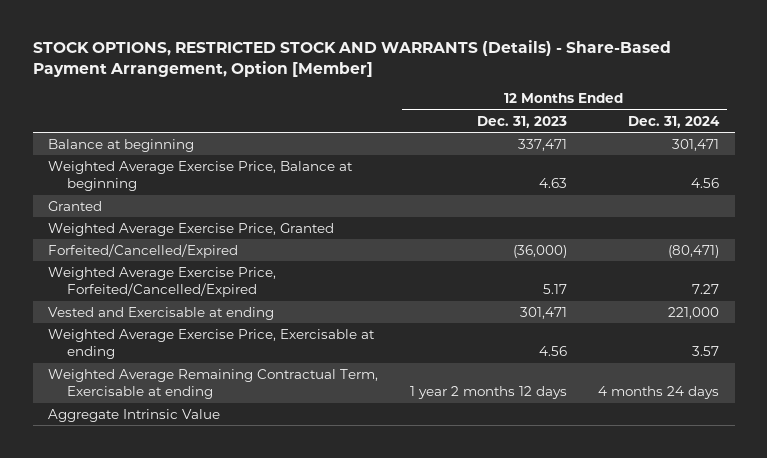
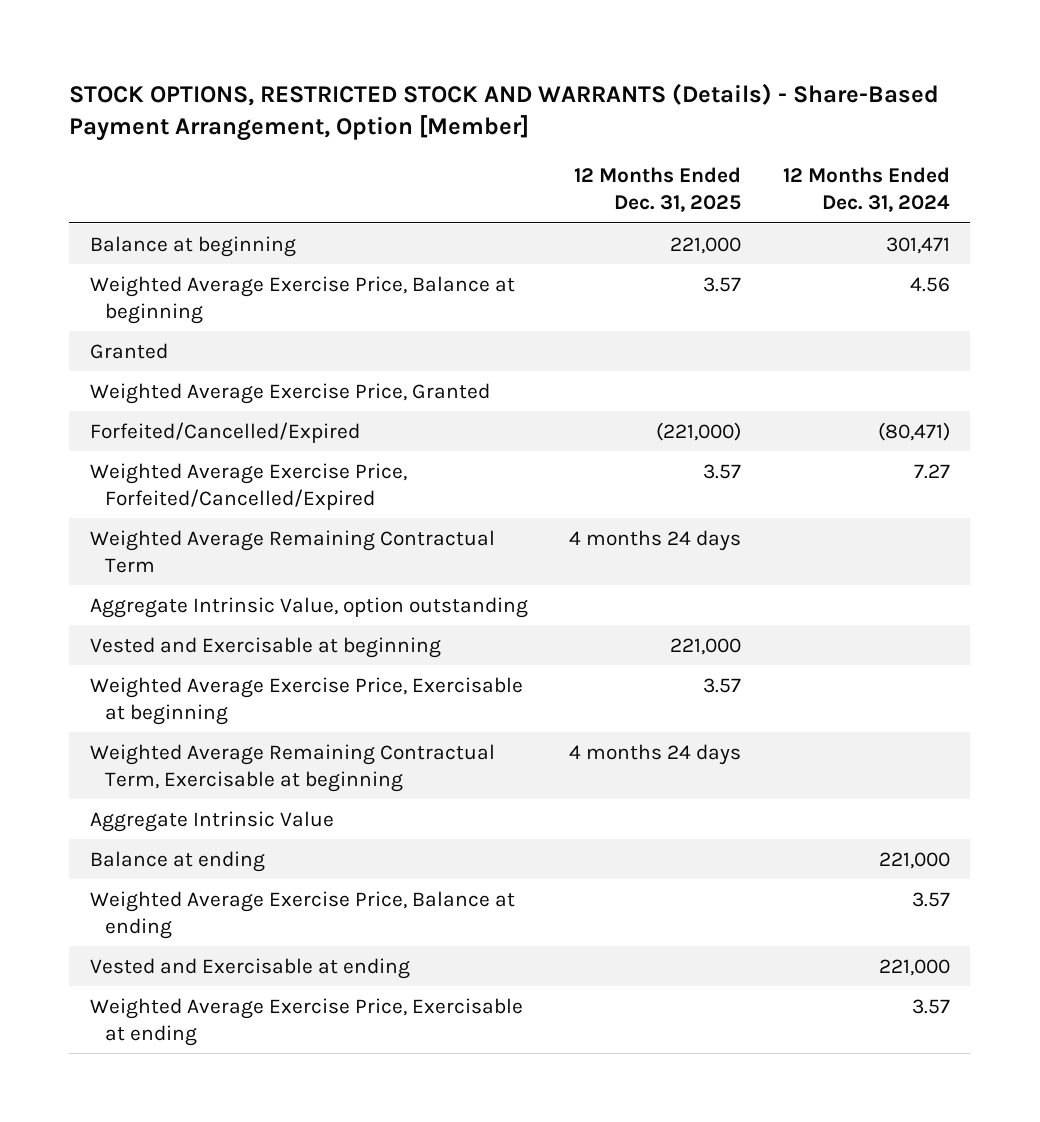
- | 12 Months Ended Dec. 31, 2023 | 12 Months Ended Dec. 31, 2024
+ | 12 Months Ended Dec. 31, 2025 | 12 Months Ended Dec. 31, 2024
+ Weighted Average Remaining Contractual Term | 4 months 24 days |
+ Aggregate Intrinsic Value, option outstanding
+ Vested and Exercisable at beginning | 221,000 |
+ Weighted Average Exercise Price, Exercisable at beginning | 3.57 |
+ Weighted Average Remaining Contractual Term, Exercisable at beginning | 4 months 24 days |
moved up: Aggregate Intrinsic Value
+ Balance at ending | | 221,000
+ Weighted Average Exercise Price, Balance at ending | | 3.57
- Weighted Average Remaining Contractual Term, Exercisable at ending | 1 year 2 months 12 days | 4 months 24 days

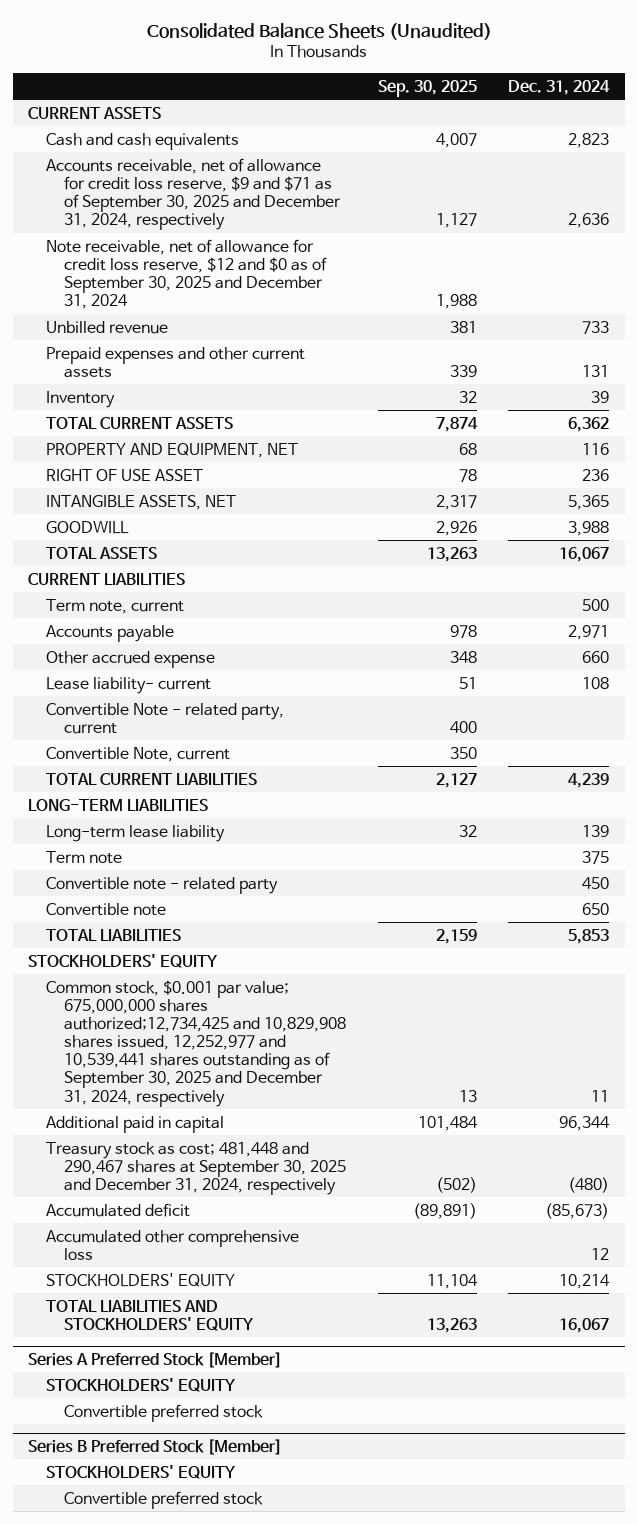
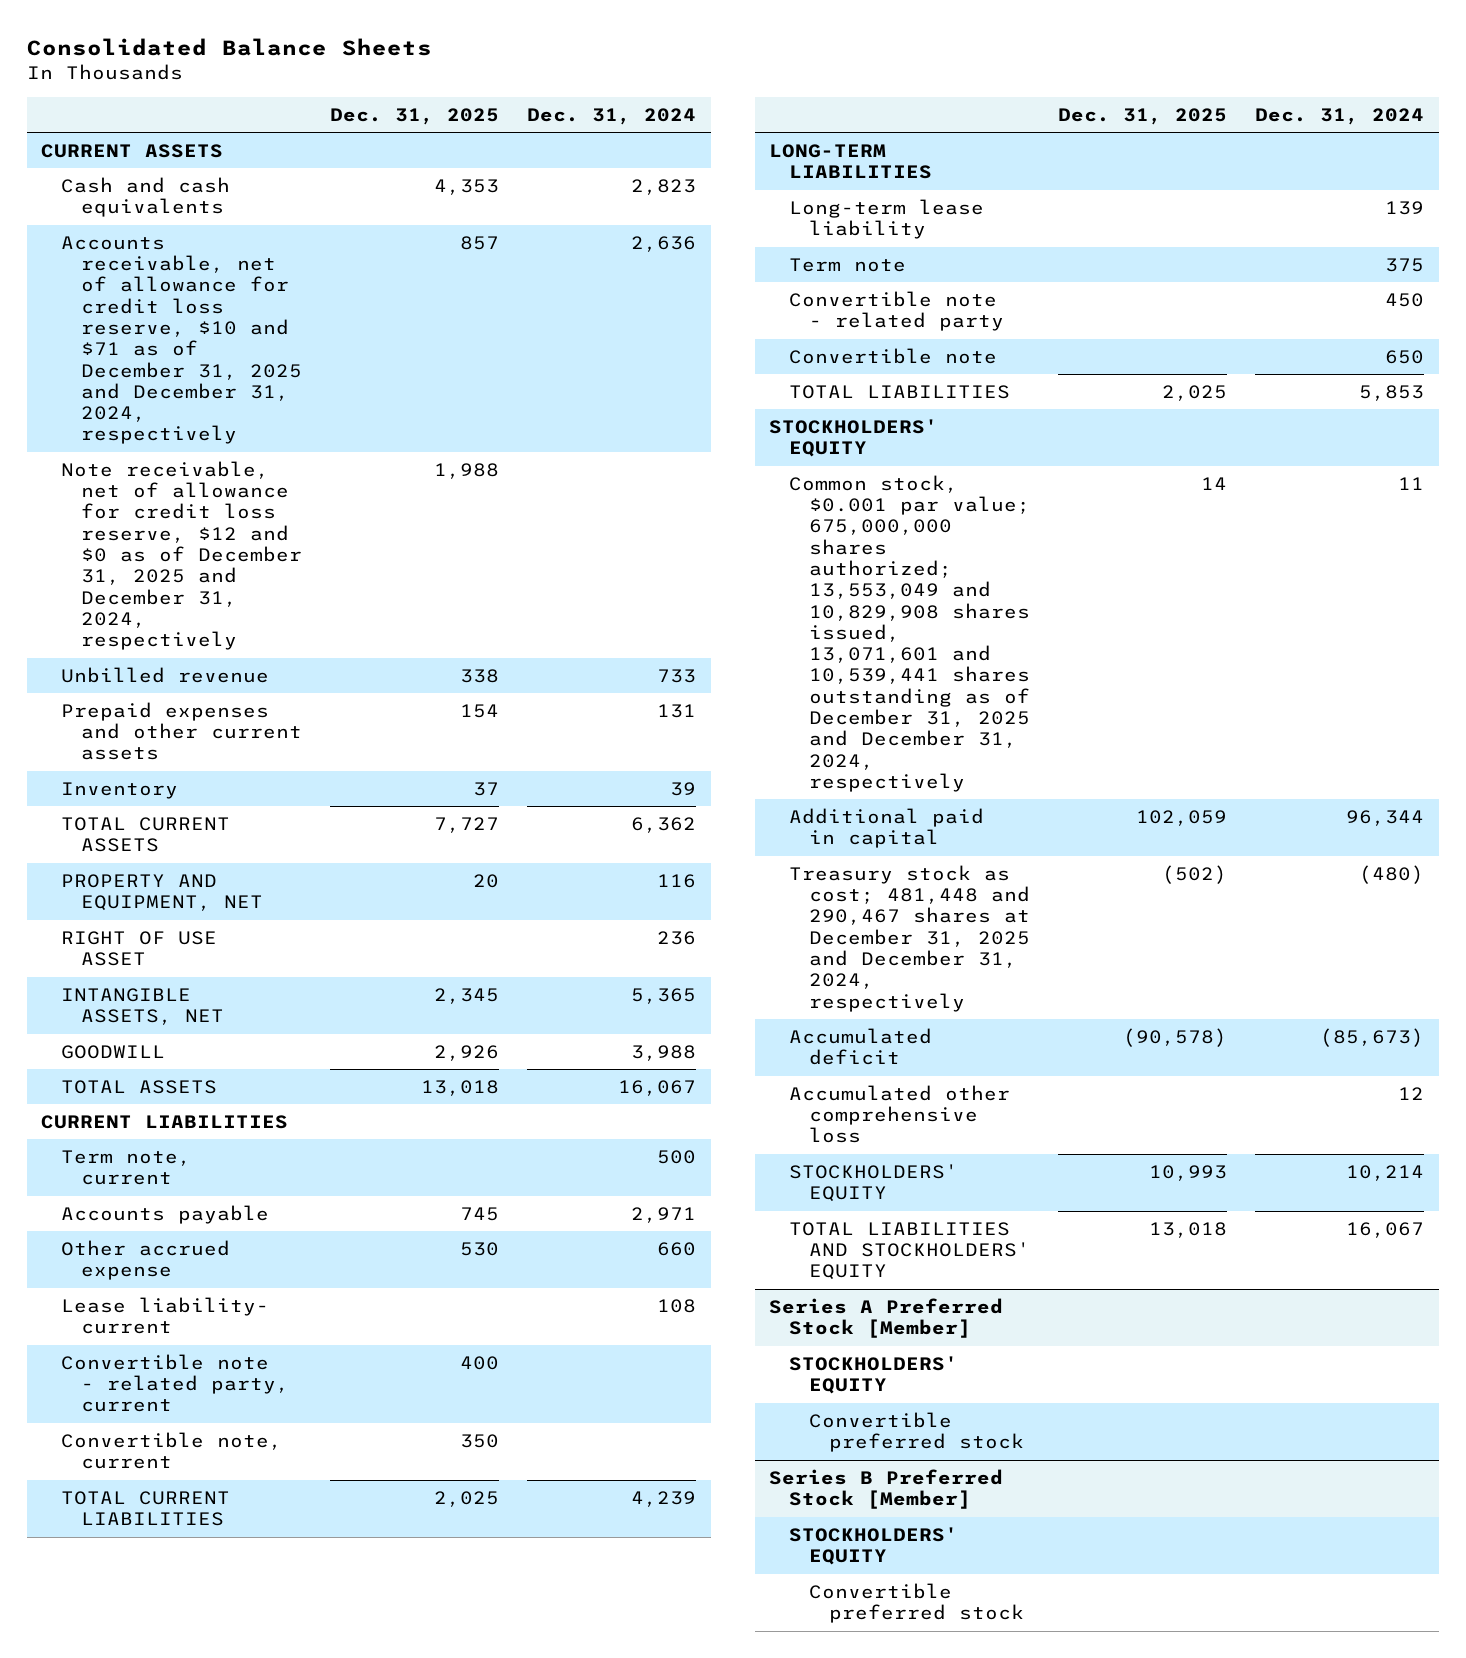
- Consolidated Balance Sheets (Unaudited)
+ Consolidated Balance Sheets
- | Sep. 30, 2025 | Dec. 31, 2024
+ | Dec. 31, 2025 | Dec. 31, 2024
- Accounts receivable, net of allowance for credit loss reserve, $9 and $71 as of September 30, 2025 and December 31, 2024, respectively | 1,127 | 2,636
- Note receivable, net of allowance for credit loss reserve, $12 and $0 as of September 30, 2025 and December 31, 2024 | 1,988 |
+ Accounts receivable, net of allowance for credit loss reserve, $10 and $71 as of December 31, 2025 and December 31, 2024, respectively | 857 | 2,636
+ Note receivable, net of allowance for credit loss reserve, $12 and $0 as of December 31, 2025 and December 31, 2024, respectively | 1,988 |
- Convertible Note - related party, current | 400 |
- Convertible Note, current | 350 |
+ Convertible note - related party, current | 400 |
+ Convertible note, current | 350 |
- Common stock, $0.001 par value; 675,000,000 shares authorized;12,734,425 and 10,829,908 shares issued, 12,252,977 and 10,539,441 shares outstanding as of September 30, 2025 and December 31, 2024, respectively | 13 | 11
+ Common stock, $0.001 par value; 675,000,000 shares authorized; 13,553,049 and 10,829,908 shares issued, 13,071,601 and 10,539,441 shares outstanding as of December 31, 2025 and December 31, 2024, respectively | 14 | 11
- Treasury stock as cost; 481,448 and 290,467 shares at September 30, 2025 and December 31, 2024, respectively | (502) | (480)
+ Treasury stock as cost; 481,448 and 290,467 shares at December 31, 2025 and December 31, 2024, respectively | (502) | (480)

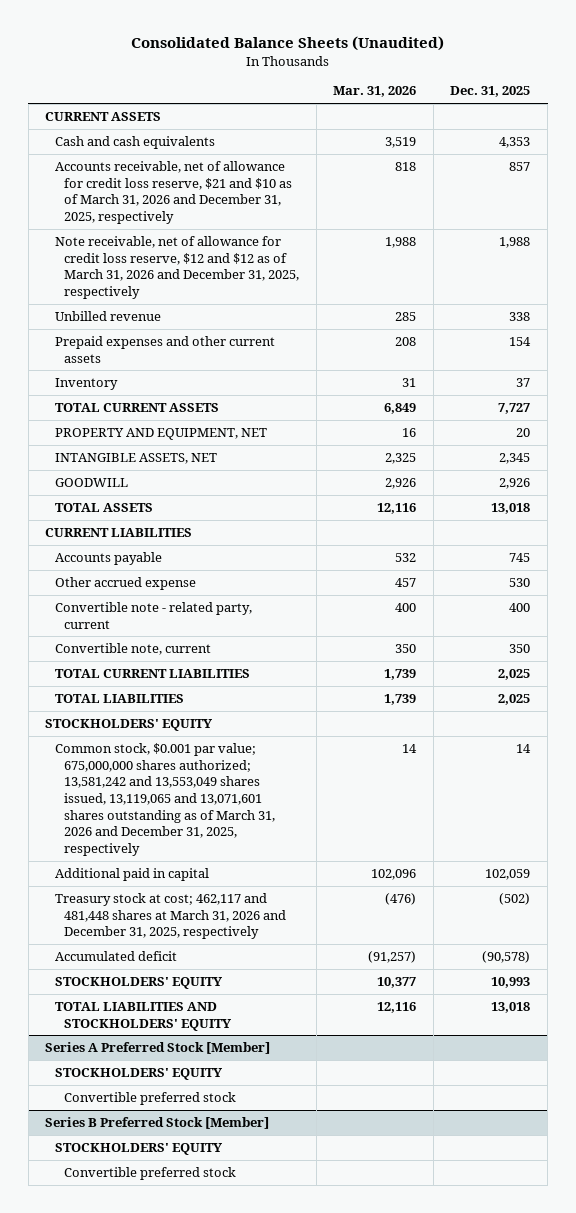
- Consolidated Balance Sheets
+ Consolidated Balance Sheets (Unaudited)
- | Dec. 31, 2025 | Dec. 31, 2024
+ | Mar. 31, 2026 | Dec. 31, 2025
- Accounts receivable, net of allowance for credit loss reserve, $10 and $71 as of December 31, 2025 and December 31, 2024, respectively | 857 | 2,636
- Note receivable, net of allowance for credit loss reserve, $12 and $0 as of December 31, 2025 and December 31, 2024, respectively | 1,988 |
+ Accounts receivable, net of allowance for credit loss reserve, $21 and $10 as of March 31, 2026 and December 31, 2025, respectively | 818 | 857
+ Note receivable, net of allowance for credit loss reserve, $12 and $12 as of March 31, 2026 and December 31, 2025, respectively | 1,988 | 1,988
- RIGHT OF USE ASSET | | 236
- Term note, current | | 500
- Lease liability- current | | 108
- LONG-TERM LIABILITIES
- Long-term lease liability | | 139
- Term note | | 375
- Convertible note - related party | | 450
- Convertible note | | 650
- Common stock, $0.001 par value; 675,000,000 shares authorized; 13,553,049 and 10,829,908 shares issued, 13,071,601 and 10,539,441 shares outstanding as of December 31, 2025 and December 31, 2024, respectively | 14 | 11
+ Common stock, $0.001 par value; 675,000,000 shares authorized; 13,581,242 and 13,553,049 shares issued, 13,119,065 and 13,071,601 shares outstanding as of March 31, 2026 and December 31, 2025, respectively | 14 | 14
- Treasury stock as cost; 481,448 and 290,467 shares at December 31, 2025 and December 31, 2024, respectively | (502) | (480)
+ Treasury stock at cost; 462,117 and 481,448 shares at March 31, 2026 and December 31, 2025, respectively | (476) | (502)
- Accumulated other comprehensive loss | | 12

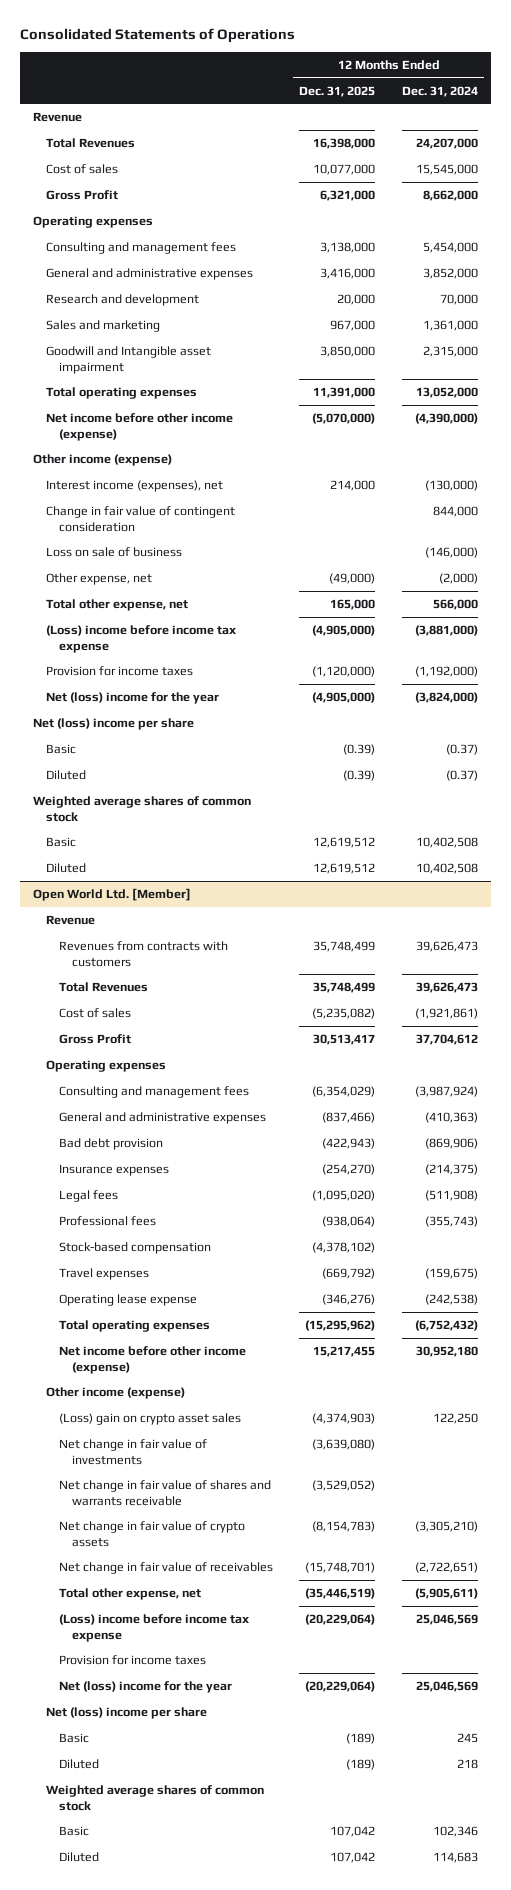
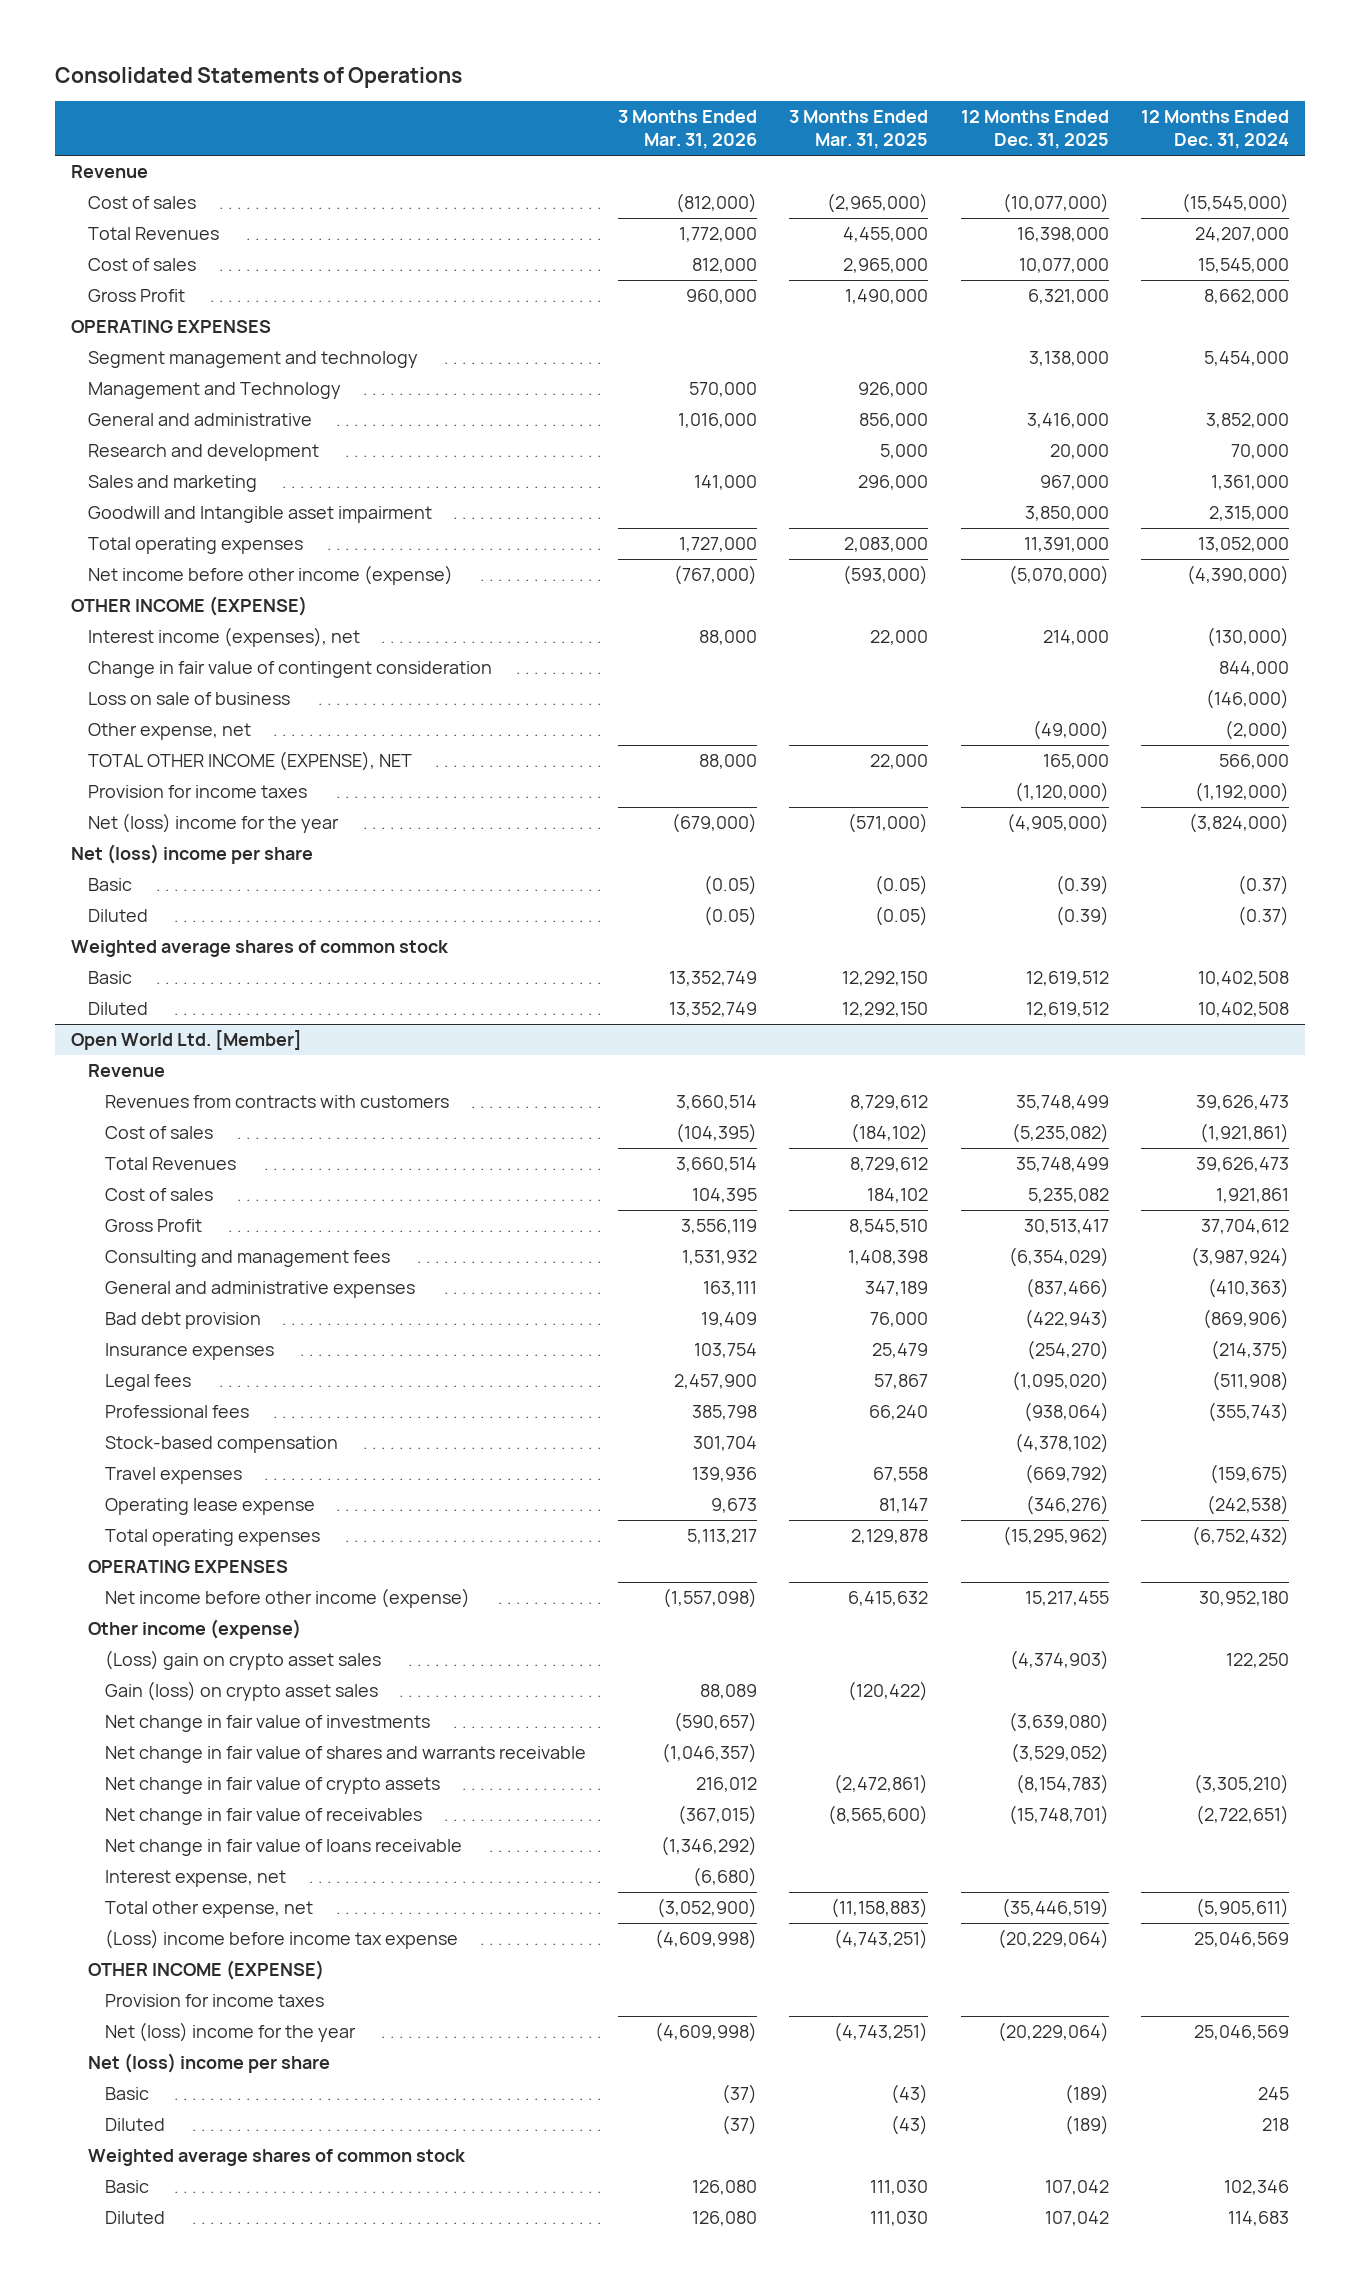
- | 12 Months Ended Dec. 31, 2025 | 12 Months Ended Dec. 31, 2024
+ | 3 Months Ended Mar. 31, 2026 | 3 Months Ended Mar. 31, 2025 | 12 Months Ended Dec. 31, 2025 | 12 Months Ended Dec. 31, 2024
+ Cost of sales | (812,000) | (2,965,000) | (10,077,000) | (15,545,000)
- Operating expenses
- Consulting and management fees | 3,138,000 | 5,454,000
- General and administrative expenses | 3,416,000 | 3,852,000
+ OPERATING EXPENSES
+ Segment management and technology | | | 3,138,000 | 5,454,000
+ Management and Technology | 570,000 | 926,000 | |
+ General and administrative | 1,016,000 | 856,000 | 3,416,000 | 3,852,000
- Other income (expense)
+ OTHER INCOME (EXPENSE)
- Total other expense, net | 165,000 | 566,000
- (Loss) income before income tax expense | (4,905,000) | (3,881,000)
+ TOTAL OTHER INCOME (EXPENSE), NET | 88,000 | 22,000 | 165,000 | 566,000
@ Open World Ltd. [Member]
moved down: Total Revenues | 3,660,514 | 8,729,612 | 35,748,499 | 39,626,473
+ Cost of sales | 104,395 | 184,102 | 5,235,082 | 1,921,861
- Operating expenses
+ OPERATING EXPENSES
+ Gain (loss) on crypto asset sales | 88,089 | (120,422) | |
+ Net change in fair value of loans receivable | (1,346,292) | | |
+ Interest expense, net | (6,680) | | |
+ OTHER INCOME (EXPENSE)

